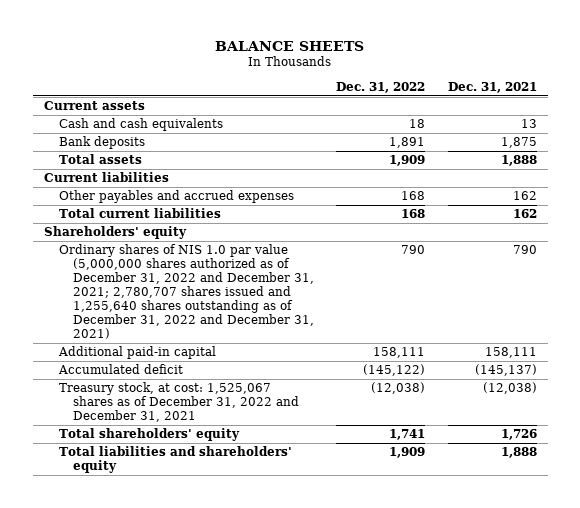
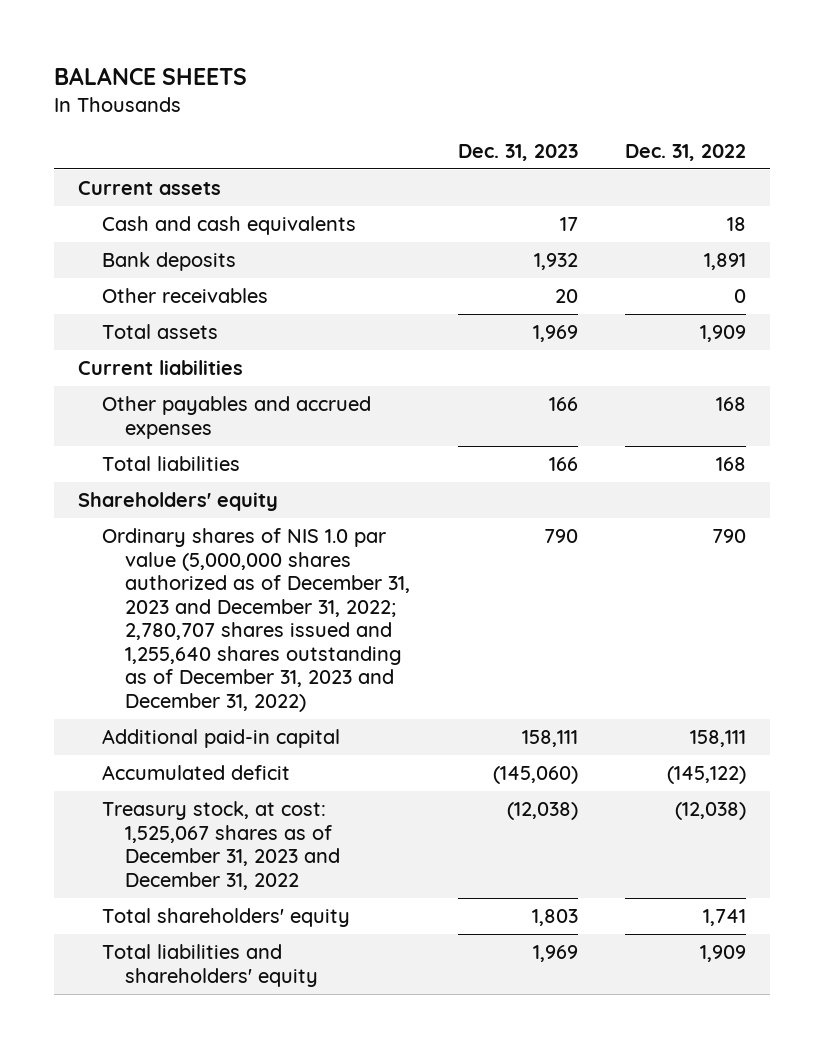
- | Dec. 31, 2022 | Dec. 31, 2021
+ | Dec. 31, 2023 | Dec. 31, 2022
+ Other receivables | 20 | 0
- Total current liabilities | 168 | 162
+ Total liabilities | 166 | 168
- Ordinary shares of NIS 1.0 par value (5,000,000 shares authorized as of December 31, 2022 and December 31, 2021; 2,780,707 shares issued and 1,255,640 shares outstanding as of December 31, 2022 and December 31, 2021) | 790 | 790
+ Ordinary shares of NIS 1.0 par value (5,000,000 shares authorized as of December 31, 2023 and December 31, 2022; 2,780,707 shares issued and 1,255,640 shares outstanding as of December 31, 2023 and December 31, 2022) | 790 | 790
- Treasury stock, at cost: 1,525,067 shares as of December 31, 2022 and December 31, 2021 | (12,038) | (12,038)
+ Treasury stock, at cost: 1,525,067 shares as of December 31, 2023 and December 31, 2022 | (12,038) | (12,038)

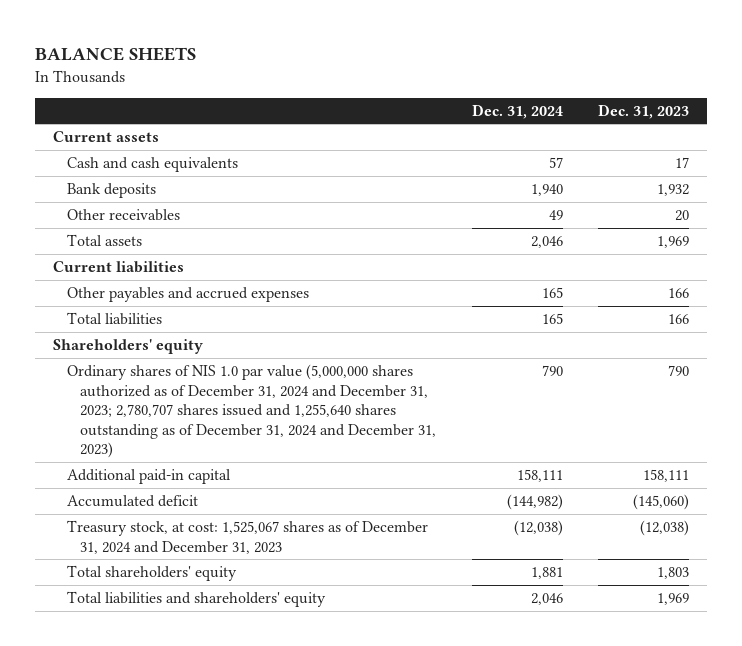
- | Dec. 31, 2023 | Dec. 31, 2022
+ | Dec. 31, 2024 | Dec. 31, 2023
- Ordinary shares of NIS 1.0 par value (5,000,000 shares authorized as of December 31, 2023 and December 31, 2022; 2,780,707 shares issued and 1,255,640 shares outstanding as of December 31, 2023 and December 31, 2022) | 790 | 790
+ Ordinary shares of NIS 1.0 par value (5,000,000 shares authorized as of December 31, 2024 and December 31, 2023; 2,780,707 shares issued and 1,255,640 shares outstanding as of December 31, 2024 and December 31, 2023) | 790 | 790
- Treasury stock, at cost: 1,525,067 shares as of December 31, 2023 and December 31, 2022 | (12,038) | (12,038)
+ Treasury stock, at cost: 1,525,067 shares as of December 31, 2024 and December 31, 2023 | (12,038) | (12,038)

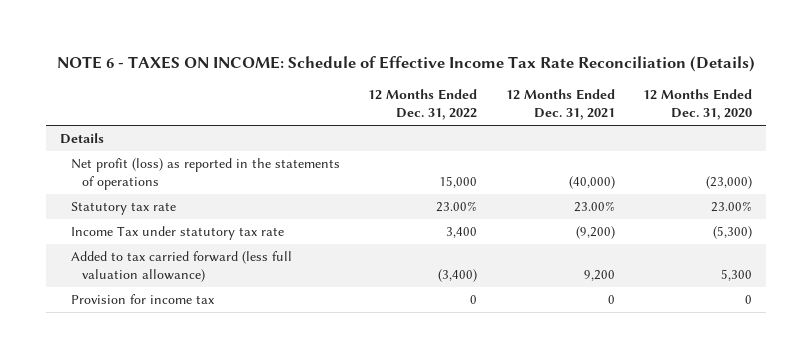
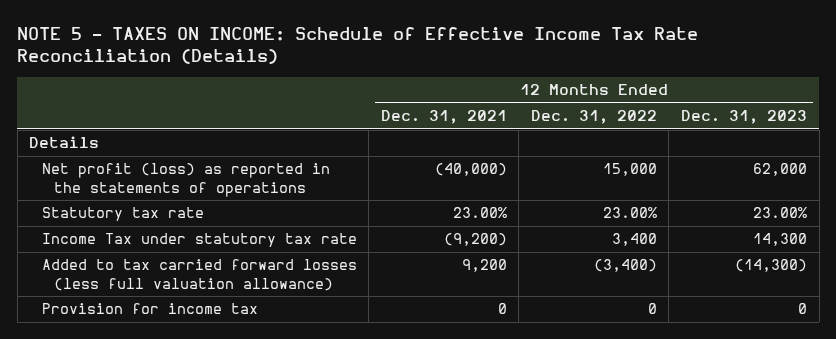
- NOTE 6 - TAXES ON INCOME: Schedule of Effective Income Tax Rate Reconciliation (Details)
+ NOTE 5 - TAXES ON INCOME: Schedule of Effective Income Tax Rate Reconciliation (Details)
- | 12 Months Ended Dec. 31, 2022 | 12 Months Ended Dec. 31, 2021 | 12 Months Ended Dec. 31, 2020
+ | 12 Months Ended Dec. 31, 2021 | 12 Months Ended Dec. 31, 2022 | 12 Months Ended Dec. 31, 2023
- Added to tax carried forward (less full valuation allowance) | (3,400) | 9,200 | 5,300
+ Added to tax carried forward losses (less full valuation allowance) | 9,200 | (3,400) | (14,300)

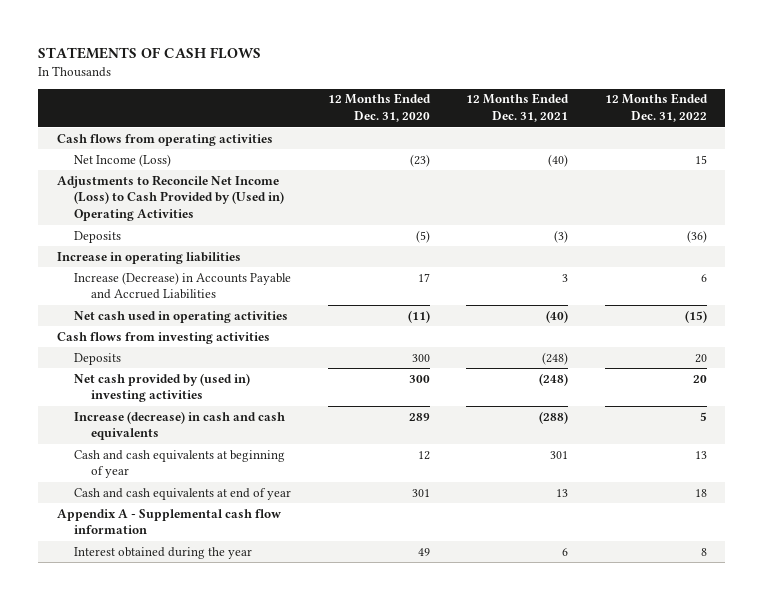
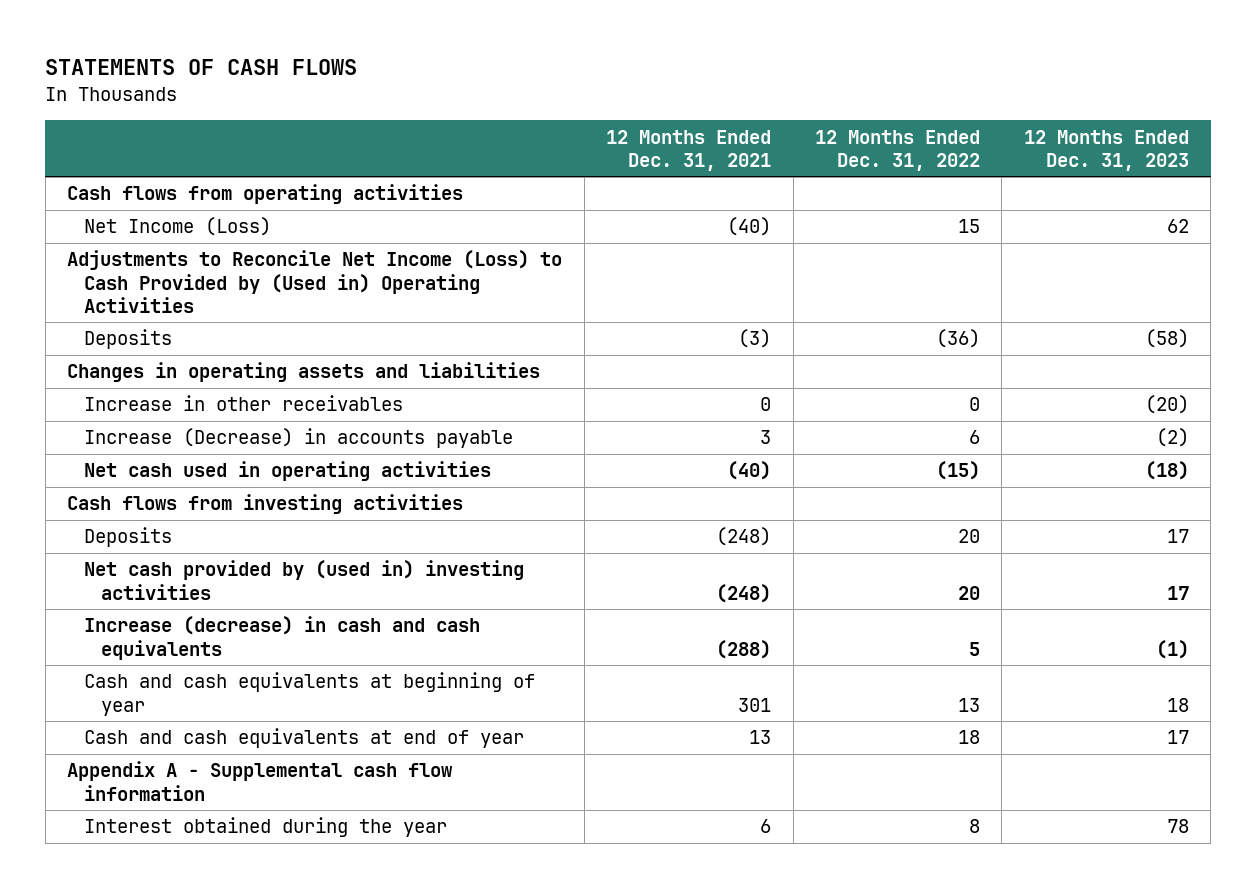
- | 12 Months Ended Dec. 31, 2020 | 12 Months Ended Dec. 31, 2021 | 12 Months Ended Dec. 31, 2022
+ | 12 Months Ended Dec. 31, 2021 | 12 Months Ended Dec. 31, 2022 | 12 Months Ended Dec. 31, 2023
- Increase in operating liabilities
- Increase (Decrease) in Accounts Payable and Accrued Liabilities | 17 | 3 | 6
+ Changes in operating assets and liabilities
+ Increase in other receivables | 0 | 0 | (20)
+ Increase (Decrease) in accounts payable | 3 | 6 | (2)

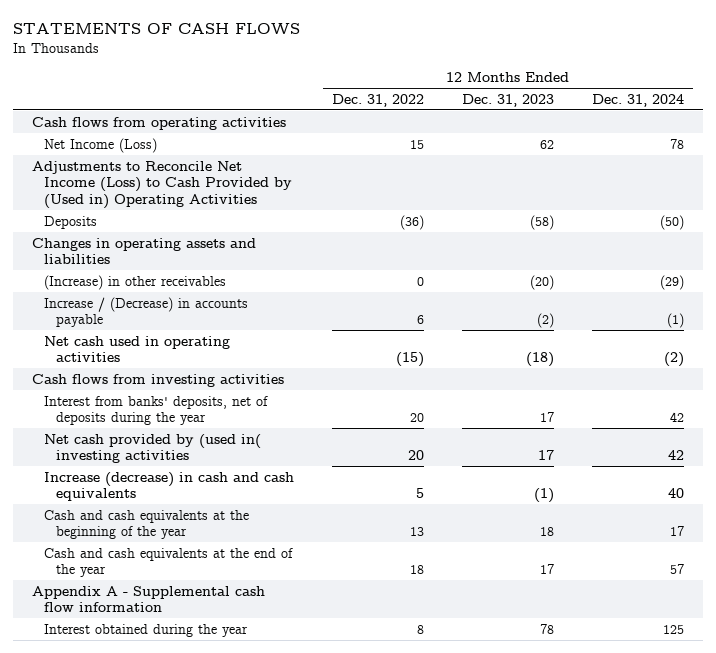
- | 12 Months Ended Dec. 31, 2021 | 12 Months Ended Dec. 31, 2022 | 12 Months Ended Dec. 31, 2023
+ | 12 Months Ended Dec. 31, 2022 | 12 Months Ended Dec. 31, 2023 | 12 Months Ended Dec. 31, 2024
- Increase in other receivables | 0 | 0 | (20)
- Increase (Decrease) in accounts payable | 3 | 6 | (2)
+ (Increase) in other receivables | 0 | (20) | (29)
+ Increase / (Decrease) in accounts payable | 6 | (2) | (1)
- Deposits | (248) | 20 | 17
- Net cash provided by (used in) investing activities | (248) | 20 | 17
+ Interest from banks' deposits, net of deposits during the year | 20 | 17 | 42
+ Net cash provided by (used in( investing activities | 20 | 17 | 42
- Cash and cash equivalents at beginning of year | 301 | 13 | 18
- Cash and cash equivalents at end of year | 13 | 18 | 17
+ Cash and cash equivalents at the beginning of the year | 13 | 18 | 17
+ Cash and cash equivalents at the end of the year | 18 | 17 | 57

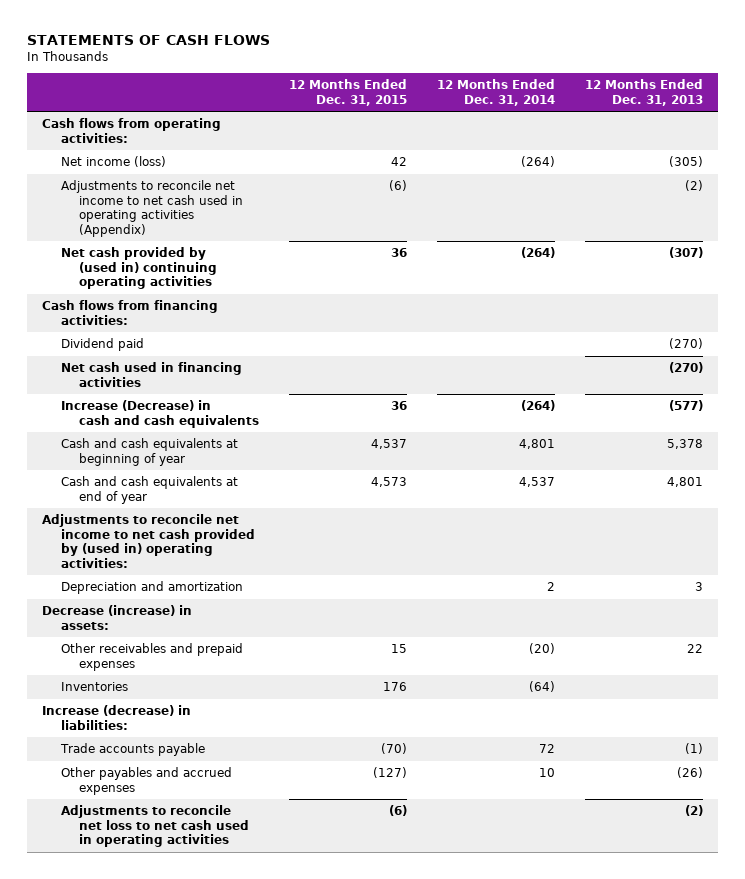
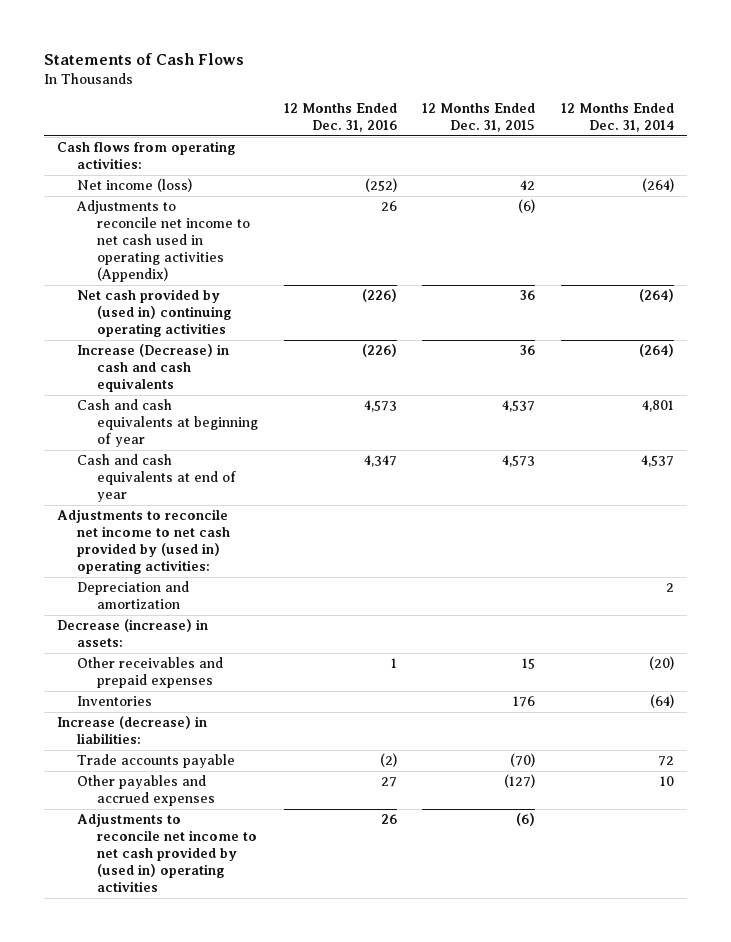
- STATEMENTS OF CASH FLOWS
+ Statements of Cash Flows
- | 12 Months Ended Dec. 31, 2015 | 12 Months Ended Dec. 31, 2014 | 12 Months Ended Dec. 31, 2013
+ | 12 Months Ended Dec. 31, 2016 | 12 Months Ended Dec. 31, 2015 | 12 Months Ended Dec. 31, 2014
- Cash flows from financing activities:
- Dividend paid | | | (270)
- Net cash used in financing activities | | | (270)
- Adjustments to reconcile net loss to net cash used in operating activities | (6) | | (2)
+ Adjustments to reconcile net income to net cash provided by (used in) operating activities | 26 | (6) |

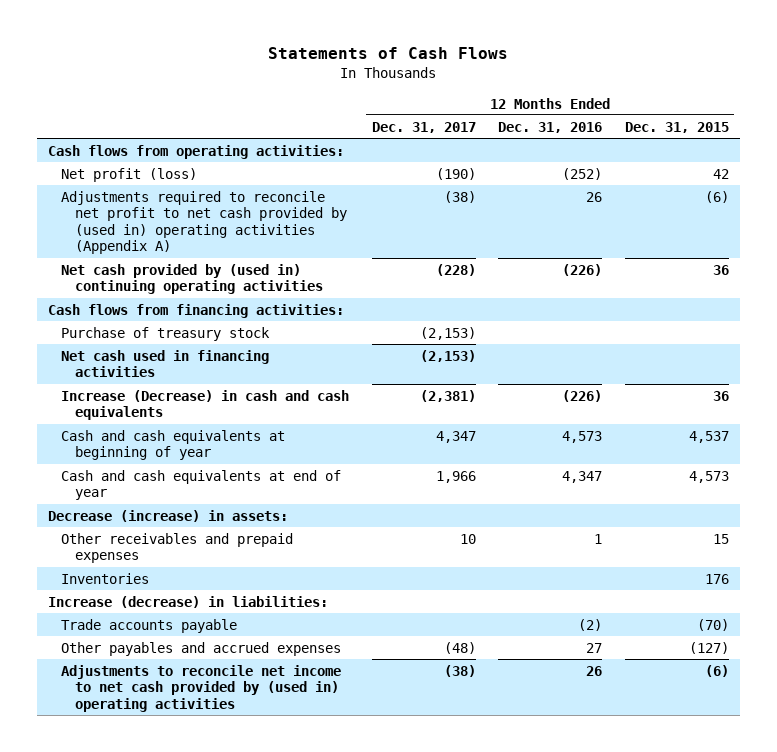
- | 12 Months Ended Dec. 31, 2016 | 12 Months Ended Dec. 31, 2015 | 12 Months Ended Dec. 31, 2014
+ | 12 Months Ended Dec. 31, 2017 | 12 Months Ended Dec. 31, 2016 | 12 Months Ended Dec. 31, 2015
- Net income (loss) | (252) | 42 | (264)
- Adjustments to reconcile net income to net cash used in operating activities (Appendix) | 26 | (6) |
+ Net profit (loss) | (190) | (252) | 42
+ Adjustments required to reconcile net profit to net cash provided by (used in) operating activities (Appendix A) | (38) | 26 | (6)
+ Cash flows from financing activities:
+ Purchase of treasury stock | (2,153) | |
+ Net cash used in financing activities | (2,153) | |
- Adjustments to reconcile net income to net cash provided by (used in) operating activities:
- Depreciation and amortization | | | 2

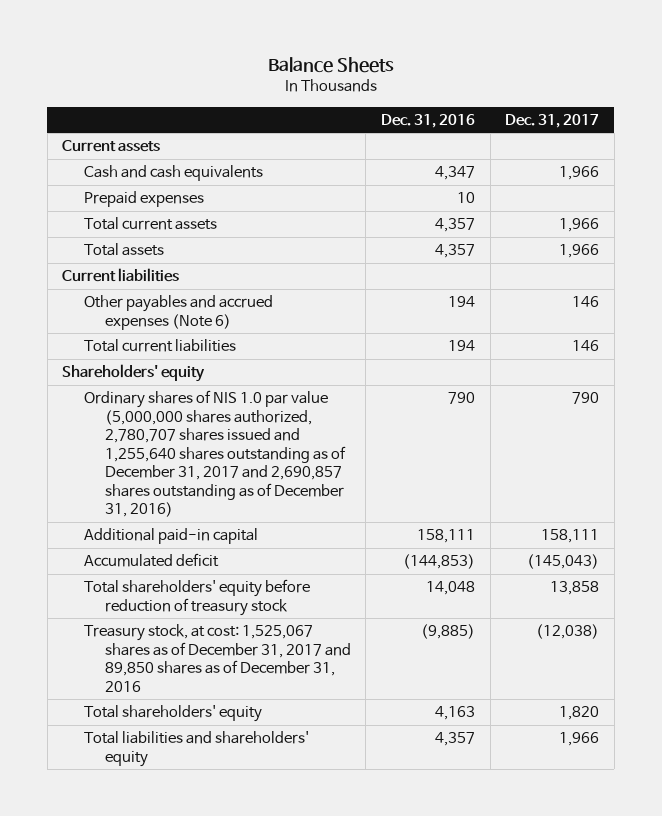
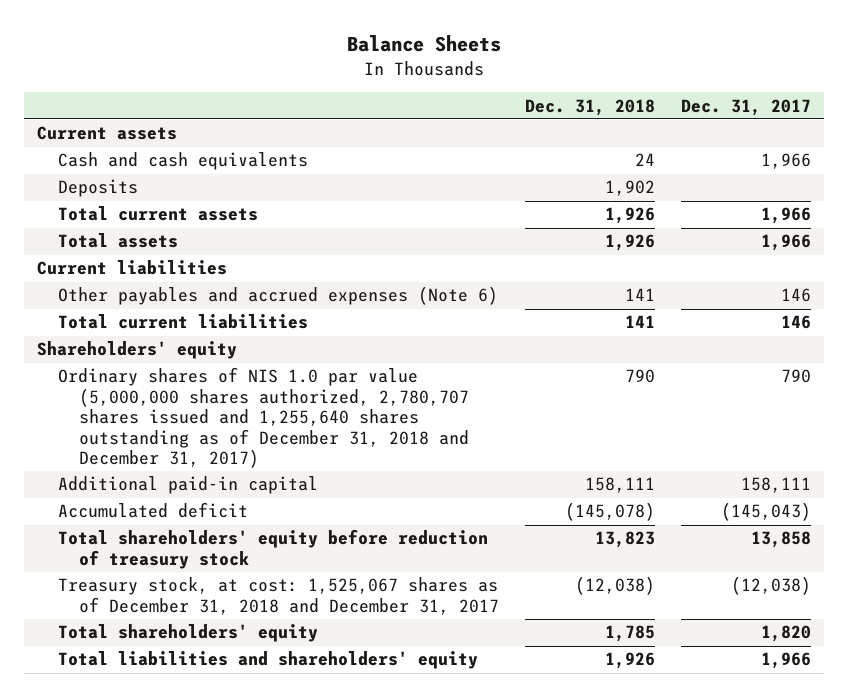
- | Dec. 31, 2016 | Dec. 31, 2017
+ | Dec. 31, 2018 | Dec. 31, 2017
- Prepaid expenses | 10 |
+ Deposits | 1,902 |
- Ordinary shares of NIS 1.0 par value (5,000,000 shares authorized, 2,780,707 shares issued and 1,255,640 shares outstanding as of December 31, 2017 and 2,690,857 shares outstanding as of December 31, 2016) | 790 | 790
+ Ordinary shares of NIS 1.0 par value (5,000,000 shares authorized, 2,780,707 shares issued and 1,255,640 shares outstanding as of December 31, 2018 and December 31, 2017) | 790 | 790
- Treasury stock, at cost: 1,525,067 shares as of December 31, 2017 and 89,850 shares as of December 31, 2016 | (9,885) | (12,038)
+ Treasury stock, at cost: 1,525,067 shares as of December 31, 2018 and December 31, 2017 | (12,038) | (12,038)

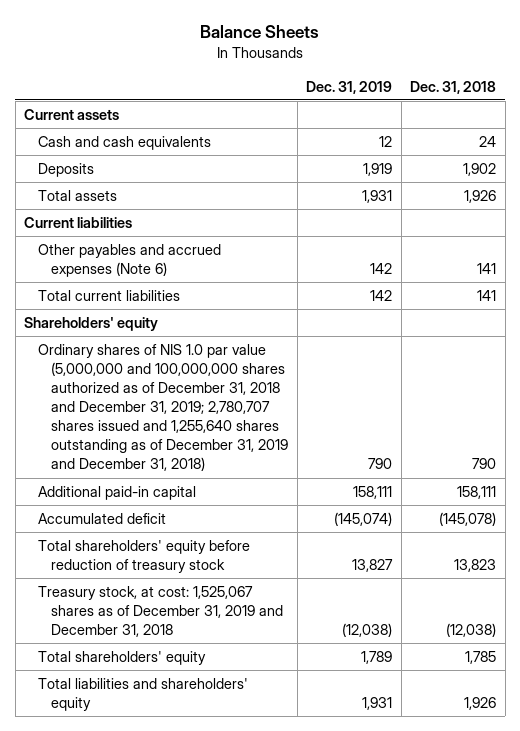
- | Dec. 31, 2018 | Dec. 31, 2017
+ | Dec. 31, 2019 | Dec. 31, 2018
- Total current assets | 1,926 | 1,966
- Ordinary shares of NIS 1.0 par value (5,000,000 shares authorized, 2,780,707 shares issued and 1,255,640 shares outstanding as of December 31, 2018 and December 31, 2017) | 790 | 790
+ Ordinary shares of NIS 1.0 par value (5,000,000 and 100,000,000 shares authorized as of December 31, 2018 and December 31, 2019; 2,780,707 shares issued and 1,255,640 shares outstanding as of December 31, 2019 and December 31, 2018) | 790 | 790
- Treasury stock, at cost: 1,525,067 shares as of December 31, 2018 and December 31, 2017 | (12,038) | (12,038)
+ Treasury stock, at cost: 1,525,067 shares as of December 31, 2019 and December 31, 2018 | (12,038) | (12,038)

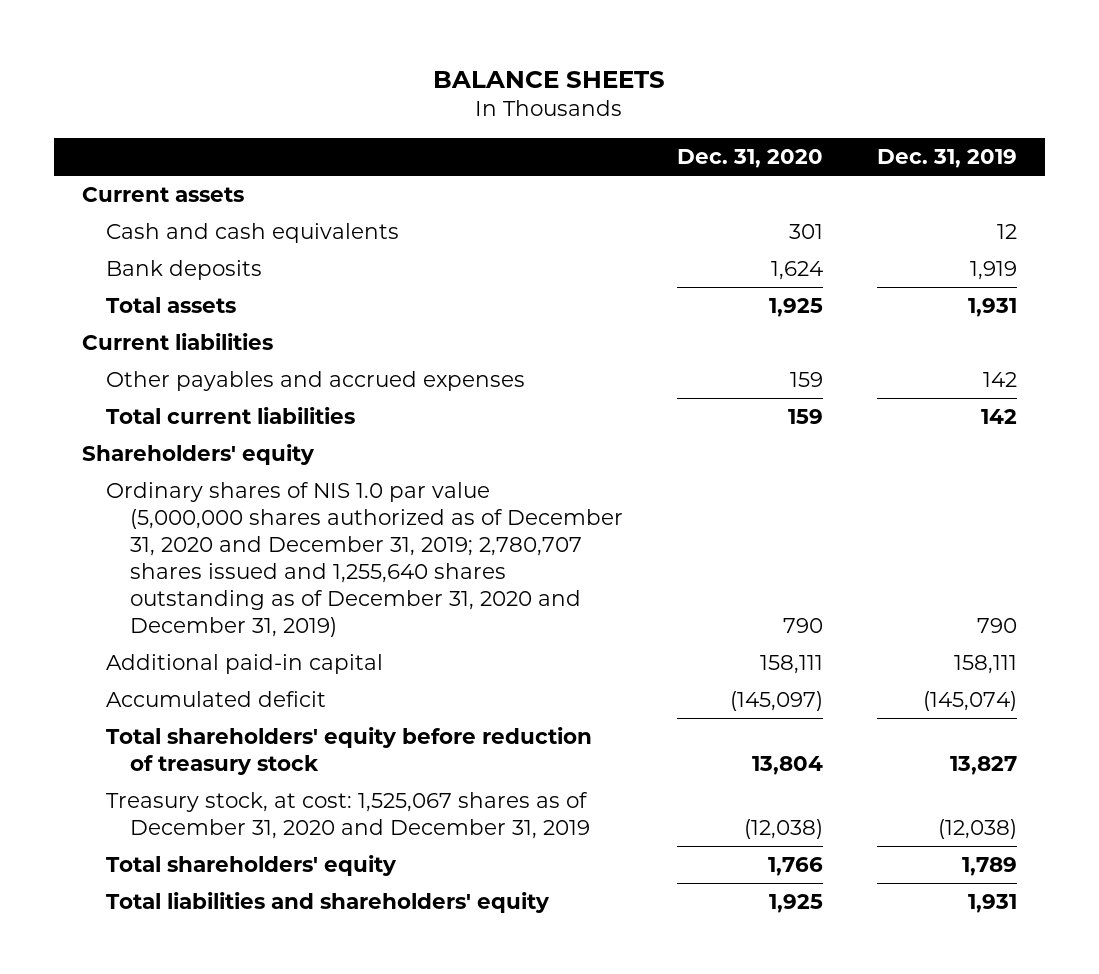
- Balance Sheets
+ BALANCE SHEETS
- | Dec. 31, 2019 | Dec. 31, 2018
+ | Dec. 31, 2020 | Dec. 31, 2019
- Deposits | 1,919 | 1,902
+ Bank deposits | 1,624 | 1,919
- Other payables and accrued expenses (Note 6) | 142 | 141
+ Other payables and accrued expenses | 159 | 142
- Ordinary shares of NIS 1.0 par value (5,000,000 and 100,000,000 shares authorized as of December 31, 2018 and December 31, 2019; 2,780,707 shares issued and 1,255,640 shares outstanding as of December 31, 2019 and December 31, 2018) | 790 | 790
+ Ordinary shares of NIS 1.0 par value (5,000,000 shares authorized as of December 31, 2020 and December 31, 2019; 2,780,707 shares issued and 1,255,640 shares outstanding as of December 31, 2020 and December 31, 2019) | 790 | 790
- Treasury stock, at cost: 1,525,067 shares as of December 31, 2019 and December 31, 2018 | (12,038) | (12,038)
+ Treasury stock, at cost: 1,525,067 shares as of December 31, 2020 and December 31, 2019 | (12,038) | (12,038)

